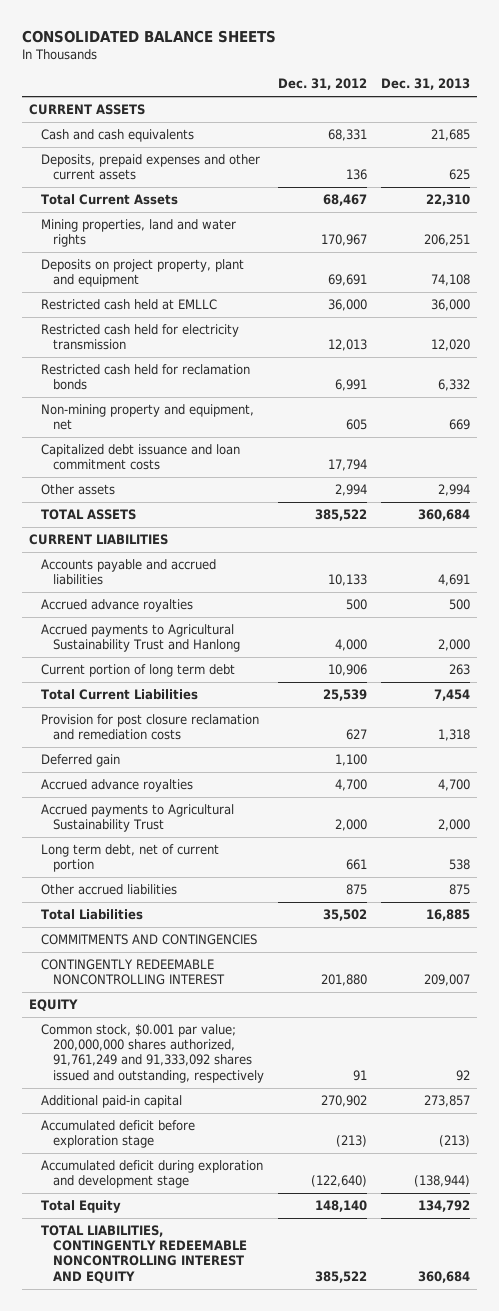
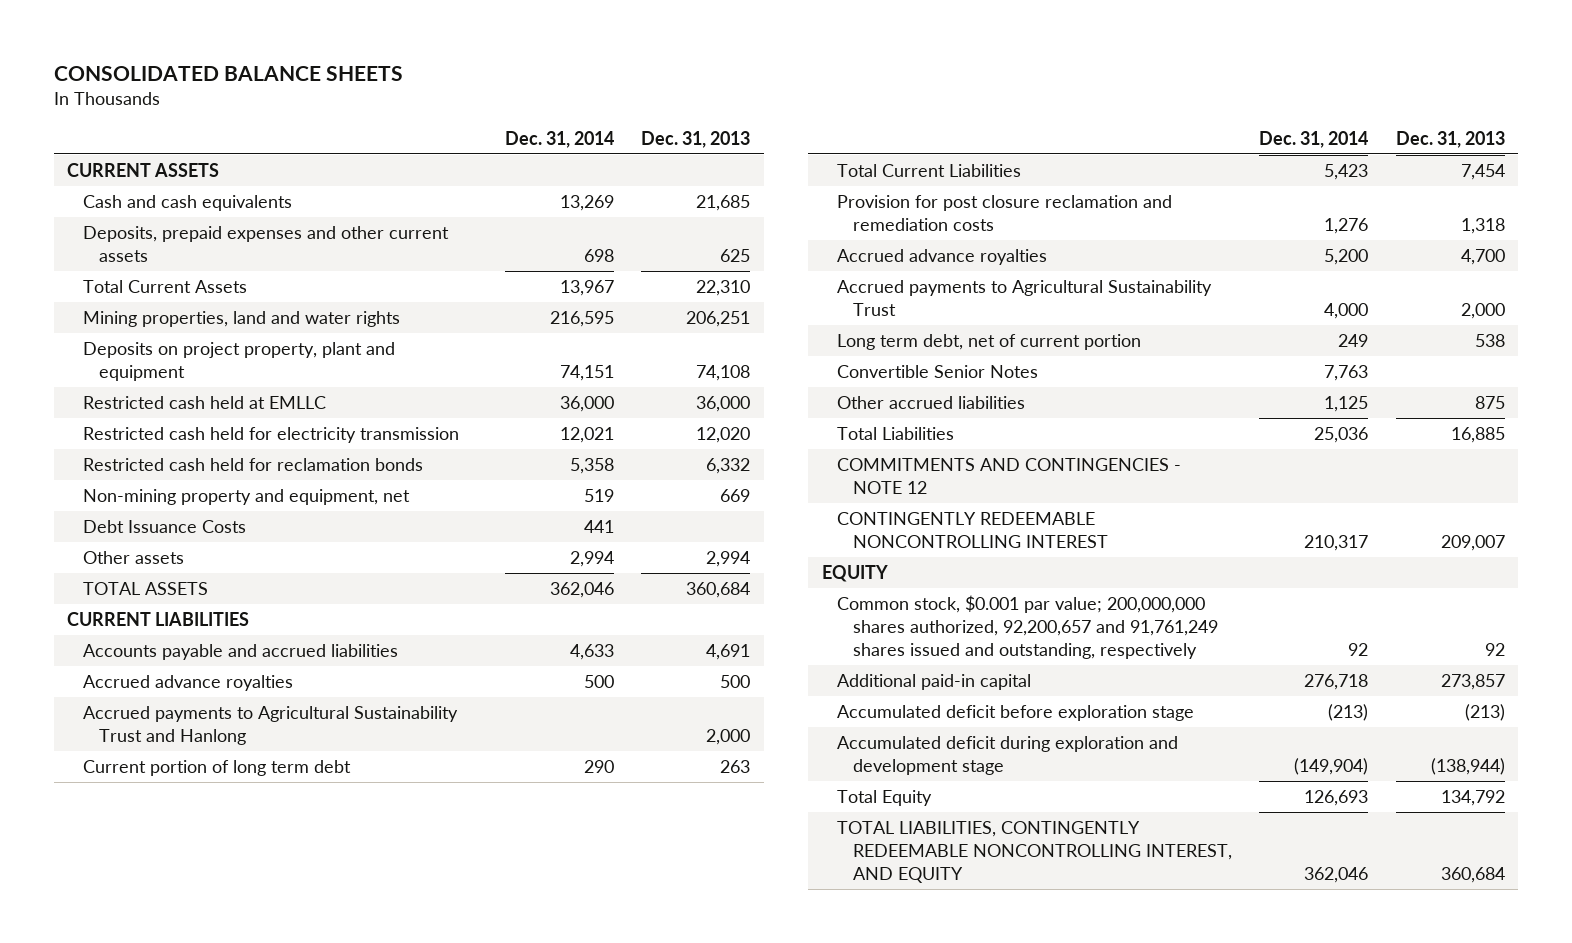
- | Dec. 31, 2012 | Dec. 31, 2013
+ | Dec. 31, 2014 | Dec. 31, 2013
- Capitalized debt issuance and loan commitment costs | 17,794 |
+ Debt Issuance Costs | 441 |
- Deferred gain | 1,100 |
+ Convertible Senior Notes | 7,763 |
- COMMITMENTS AND CONTINGENCIES
+ COMMITMENTS AND CONTINGENCIES - NOTE 12
- Common stock, $0.001 par value; 200,000,000 shares authorized, 91,761,249 and 91,333,092 shares issued and outstanding, respectively | 91 | 92
+ Common stock, $0.001 par value; 200,000,000 shares authorized, 92,200,657 and 91,761,249 shares issued and outstanding, respectively | 92 | 92
- TOTAL LIABILITIES, CONTINGENTLY REDEEMABLE NONCONTROLLING INTEREST AND EQUITY | 385,522 | 360,684
+ TOTAL LIABILITIES, CONTINGENTLY REDEEMABLE NONCONTROLLING INTEREST, AND EQUITY | 362,046 | 360,684

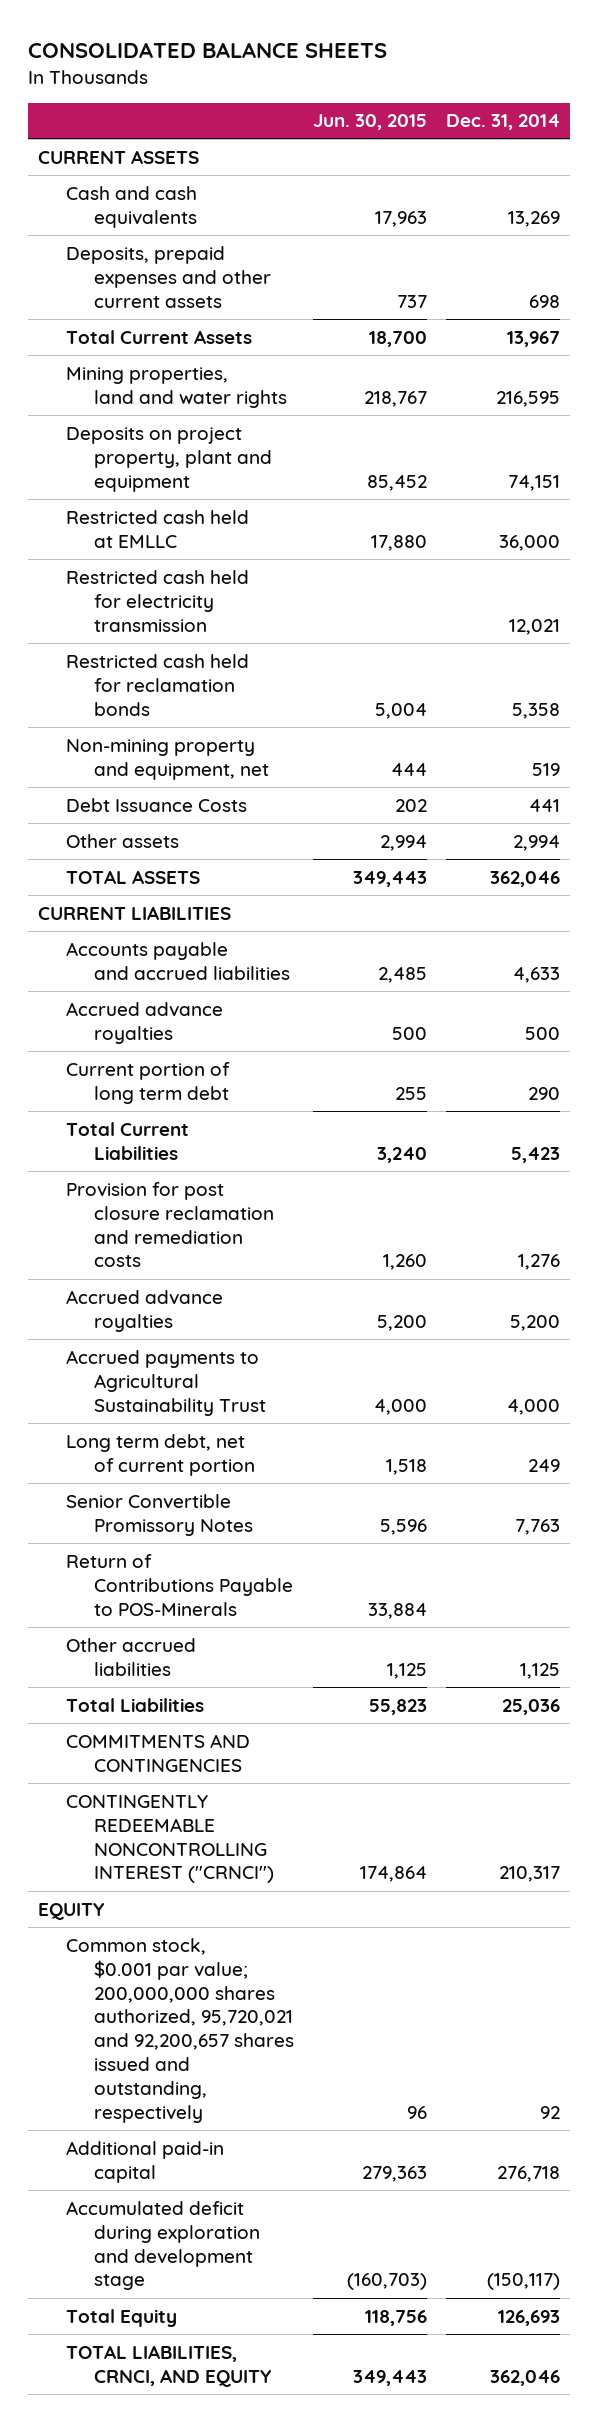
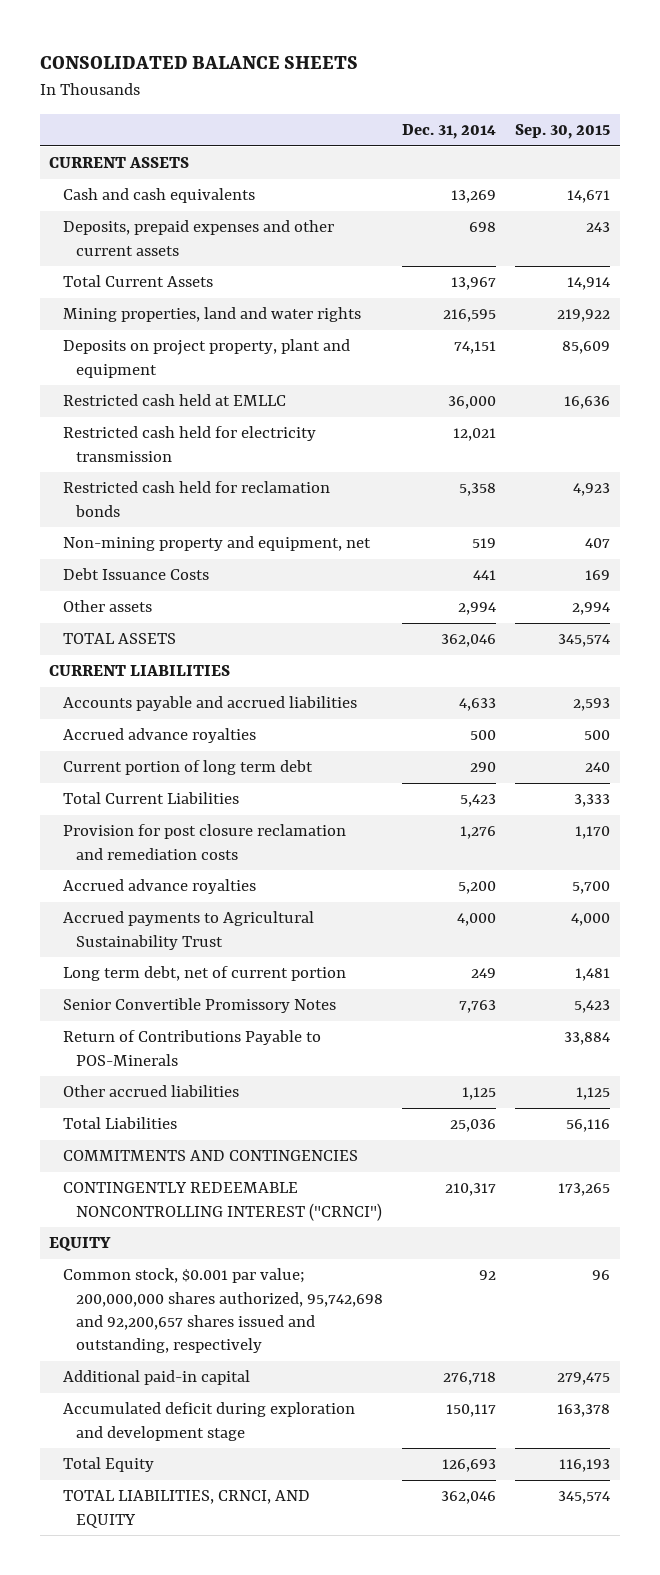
- | Jun. 30, 2015 | Dec. 31, 2014
+ | Dec. 31, 2014 | Sep. 30, 2015
- Common stock, $0.001 par value; 200,000,000 shares authorized, 95,720,021 and 92,200,657 shares issued and outstanding, respectively | 96 | 92
+ Common stock, $0.001 par value; 200,000,000 shares authorized, 95,742,698 and 92,200,657 shares issued and outstanding, respectively | 92 | 96
- Accumulated deficit during exploration and development stage | (160,703) | (150,117)
+ Accumulated deficit during exploration and development stage | 150,117 | 163,378

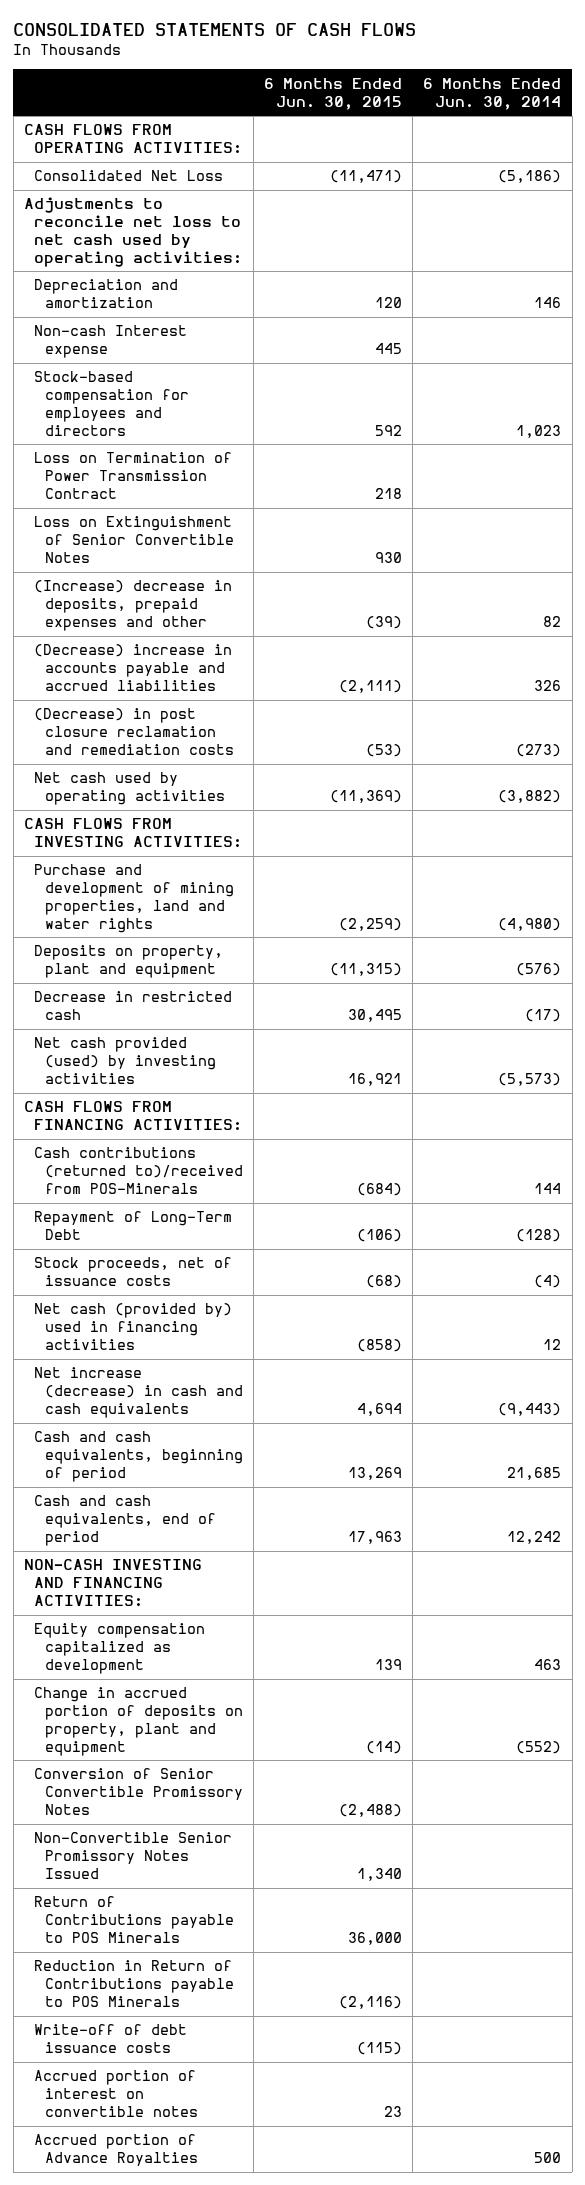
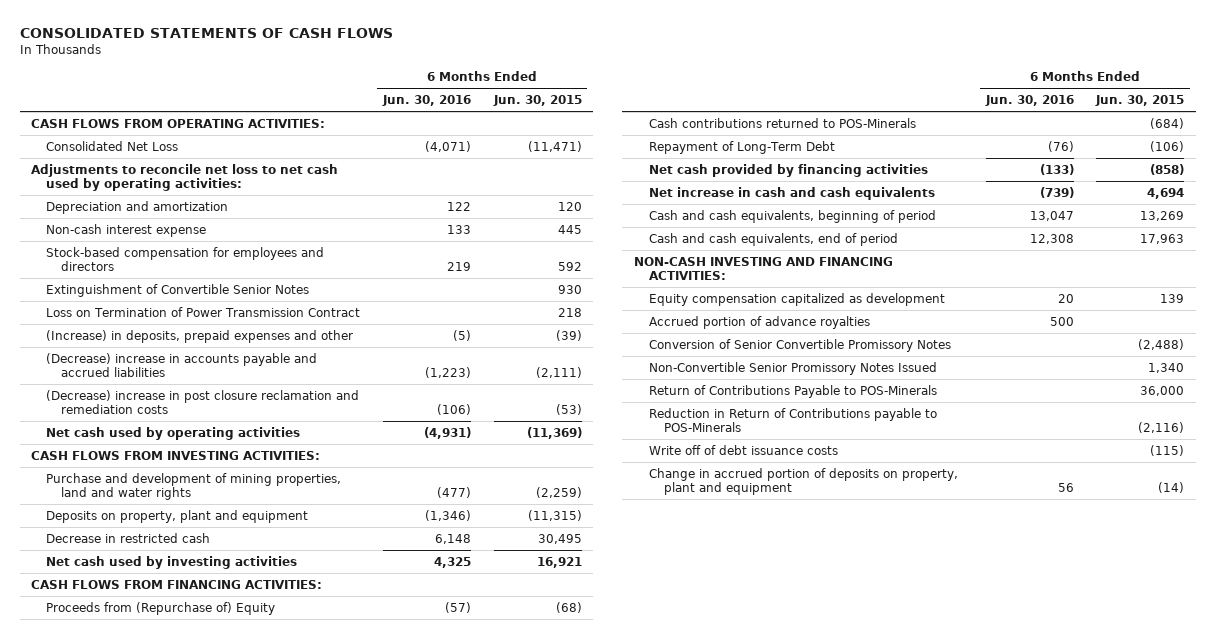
- | 6 Months Ended Jun. 30, 2015 | 6 Months Ended Jun. 30, 2014
+ | 6 Months Ended Jun. 30, 2016 | 6 Months Ended Jun. 30, 2015
- Non-cash Interest expense | 445 |
+ Non-cash interest expense | 133 | 445
+ Extinguishment of Convertible Senior Notes | | 930
- Loss on Extinguishment of Senior Convertible Notes | 930 |
- (Increase) decrease in deposits, prepaid expenses and other | (39) | 82
+ (Increase) in deposits, prepaid expenses and other | (5) | (39)
- (Decrease) in post closure reclamation and remediation costs | (53) | (273)
+ (Decrease) increase in post closure reclamation and remediation costs | (106) | (53)
- Net cash provided (used) by investing activities | 16,921 | (5,573)
+ Net cash used by investing activities | 4,325 | 16,921
- Cash contributions (returned to)/received from POS-Minerals | (684) | 144
+ Proceeds from (Repurchase of) Equity | (57) | (68)
+ Cash contributions returned to POS-Minerals | | (684)
- Stock proceeds, net of issuance costs | (68) | (4)
- Net cash (provided by) used in financing activities | (858) | 12
- Net increase (decrease) in cash and cash equivalents | 4,694 | (9,443)
+ Net cash provided by financing activities | (133) | (858)
+ Net increase in cash and cash equivalents | (739) | 4,694
+ Accrued portion of advance royalties | 500 |
- Return of Contributions payable to POS Minerals | 36,000 |
- Reduction in Return of Contributions payable to POS Minerals | (2,116) |
- Write-off of debt issuance costs | (115) |
- Accrued portion of interest on convertible notes | 23 |
- Accrued portion of Advance Royalties | | 500
+ Return of Contributions Payable to POS-Minerals | | 36,000
+ Reduction in Return of Contributions payable to POS-Minerals | | (2,116)
+ Write off of debt issuance costs | | (115)
moved down: Change in accrued portion of deposits on property, plant and equipment | 56 | (14)

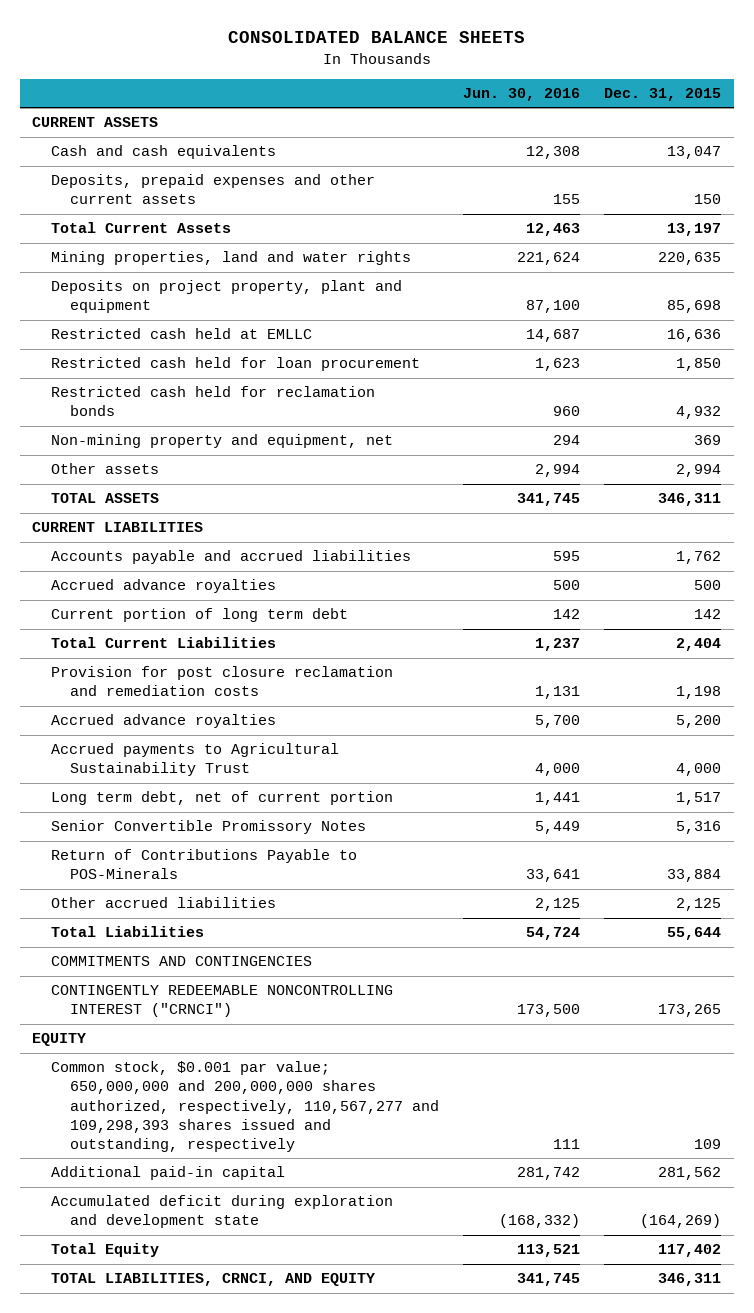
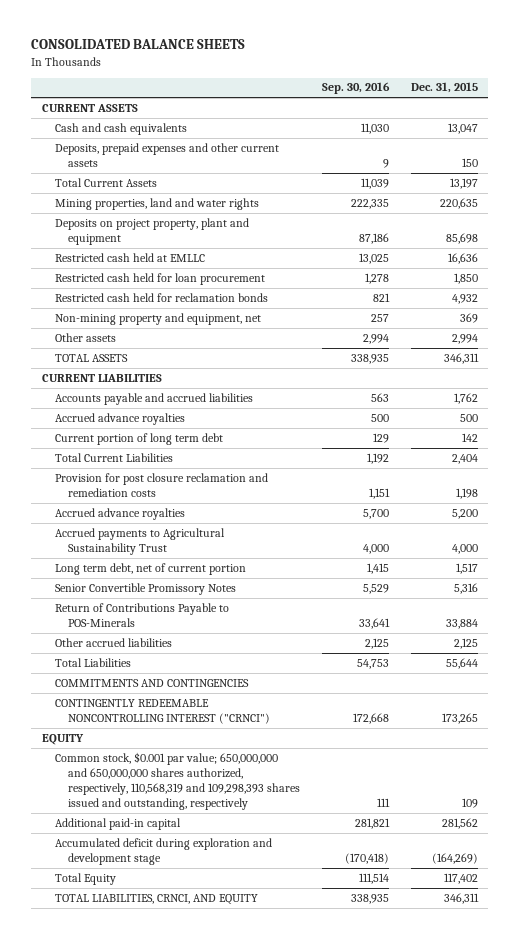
- | Jun. 30, 2016 | Dec. 31, 2015
+ | Sep. 30, 2016 | Dec. 31, 2015
- Common stock, $0.001 par value; 650,000,000 and 200,000,000 shares authorized, respectively, 110,567,277 and 109,298,393 shares issued and outstanding, respectively | 111 | 109
+ Common stock, $0.001 par value; 650,000,000 and 650,000,000 shares authorized, respectively, 110,568,319 and 109,298,393 shares issued and outstanding, respectively | 111 | 109
- Accumulated deficit during exploration and development state | (168,332) | (164,269)
+ Accumulated deficit during exploration and development stage | (170,418) | (164,269)

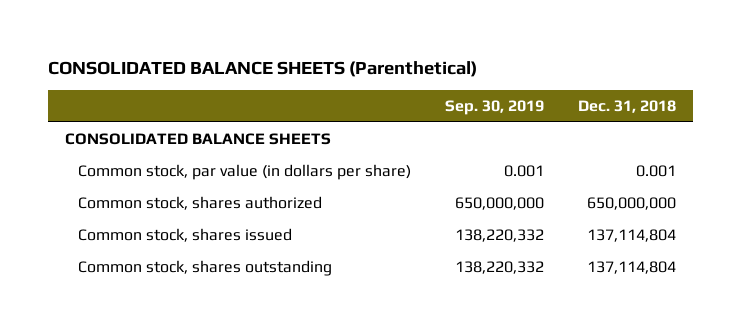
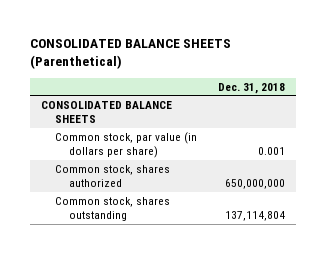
- | Sep. 30, 2019 | Dec. 31, 2018
+ | Dec. 31, 2018
- Common stock, shares issued | 138,220,332 | 137,114,804

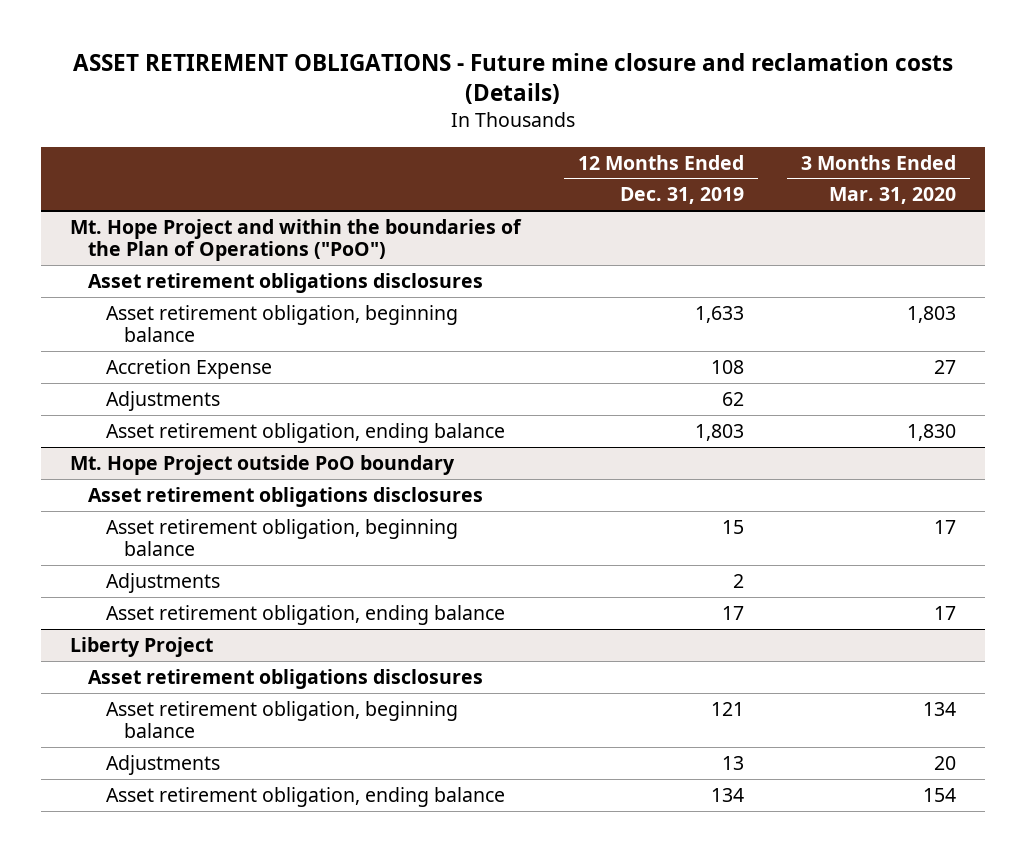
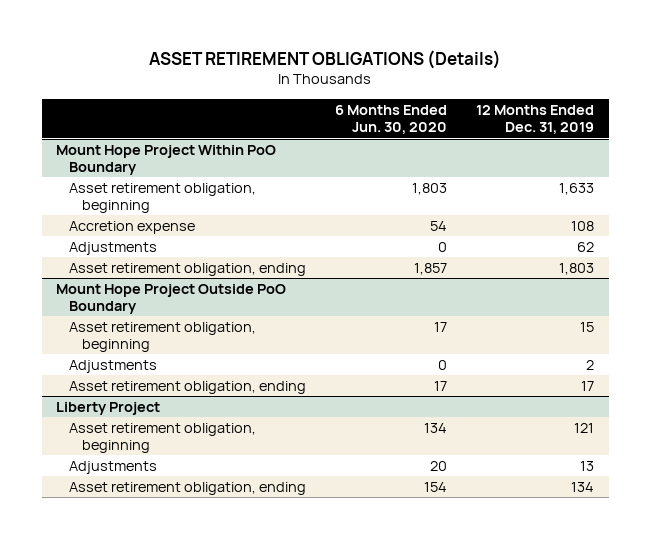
- ASSET RETIREMENT OBLIGATIONS - Future mine closure and reclamation costs (Details)
+ ASSET RETIREMENT OBLIGATIONS (Details)
- | 12 Months Ended Dec. 31, 2019 | 3 Months Ended Mar. 31, 2020
+ | 6 Months Ended Jun. 30, 2020 | 12 Months Ended Dec. 31, 2019
- Mt. Hope Project and within the boundaries of the Plan of Operations ("PoO")
- Asset retirement obligations disclosures
- Asset retirement obligation, beginning balance | 1,633 | 1,803
- Accretion Expense | 108 | 27
+ Mount Hope Project Within PoO Boundary
+ Asset retirement obligation, beginning | 1,803 | 1,633
+ Accretion expense | 54 | 108
- Asset retirement obligation, ending balance | 1,803 | 1,830
- Mt. Hope Project outside PoO boundary
- Asset retirement obligations disclosures
- Asset retirement obligation, beginning balance | 15 | 17
+ Asset retirement obligation, ending | 1,857 | 1,803
+ Mount Hope Project Outside PoO Boundary
+ Asset retirement obligation, beginning | 17 | 15
- Asset retirement obligation, ending balance | 17 | 17
+ Asset retirement obligation, ending | 17 | 17
@ Liberty Project
- Asset retirement obligations disclosures
- Asset retirement obligation, beginning balance | 121 | 134
+ Asset retirement obligation, beginning | 134 | 121
- Asset retirement obligation, ending balance | 134 | 154
+ Asset retirement obligation, ending | 154 | 134

